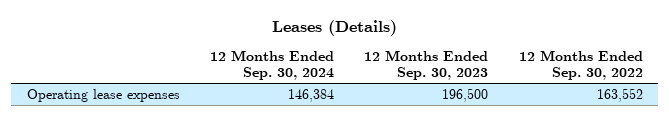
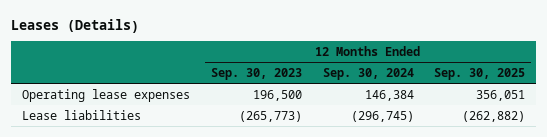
- | 12 Months Ended Sep. 30, 2024 | 12 Months Ended Sep. 30, 2023 | 12 Months Ended Sep. 30, 2022
+ | 12 Months Ended Sep. 30, 2023 | 12 Months Ended Sep. 30, 2024 | 12 Months Ended Sep. 30, 2025
+ Lease liabilities | (265,773) | (296,745) | (262,882)

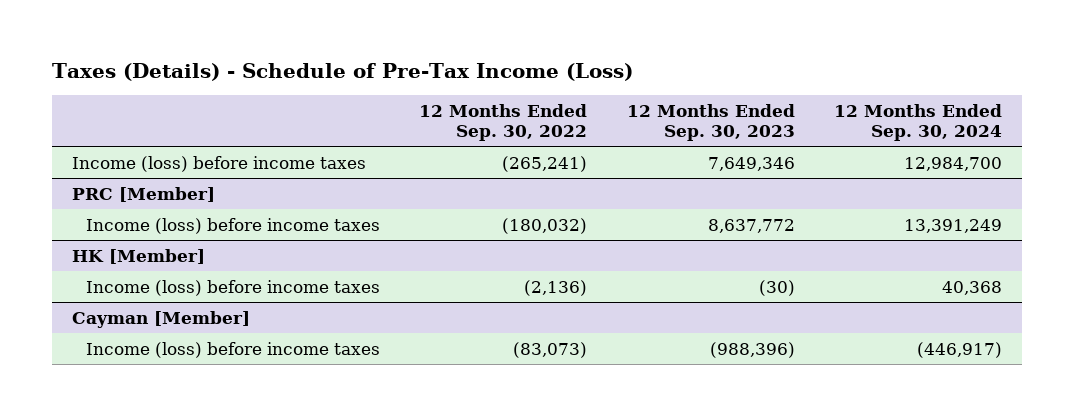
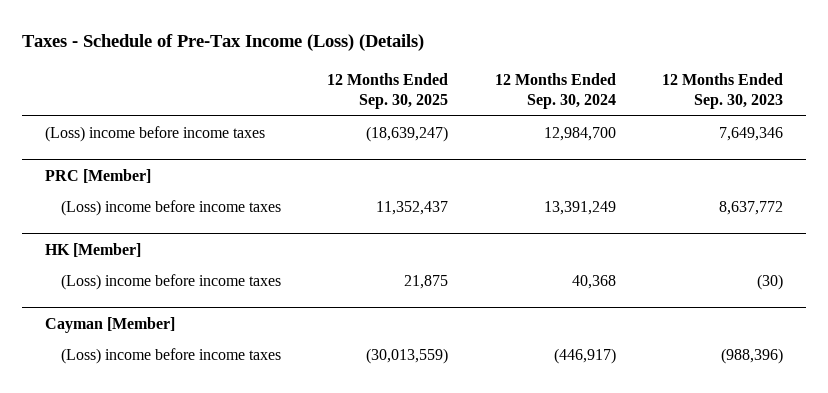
- Taxes (Details) - Schedule of Pre-Tax Income (Loss)
+ Taxes - Schedule of Pre-Tax Income (Loss) (Details)
- | 12 Months Ended Sep. 30, 2022 | 12 Months Ended Sep. 30, 2023 | 12 Months Ended Sep. 30, 2024
+ | 12 Months Ended Sep. 30, 2025 | 12 Months Ended Sep. 30, 2024 | 12 Months Ended Sep. 30, 2023
- Income (loss) before income taxes | (265,241) | 7,649,346 | 12,984,700
+ (Loss) income before income taxes | (18,639,247) | 12,984,700 | 7,649,346
@ PRC [Member]
- Income (loss) before income taxes | (180,032) | 8,637,772 | 13,391,249
+ (Loss) income before income taxes | 11,352,437 | 13,391,249 | 8,637,772
@ HK [Member]
- Income (loss) before income taxes | (2,136) | (30) | 40,368
+ (Loss) income before income taxes | 21,875 | 40,368 | (30)
@ Cayman [Member]
- Income (loss) before income taxes | (83,073) | (988,396) | (446,917)
+ (Loss) income before income taxes | (30,013,559) | (446,917) | (988,396)

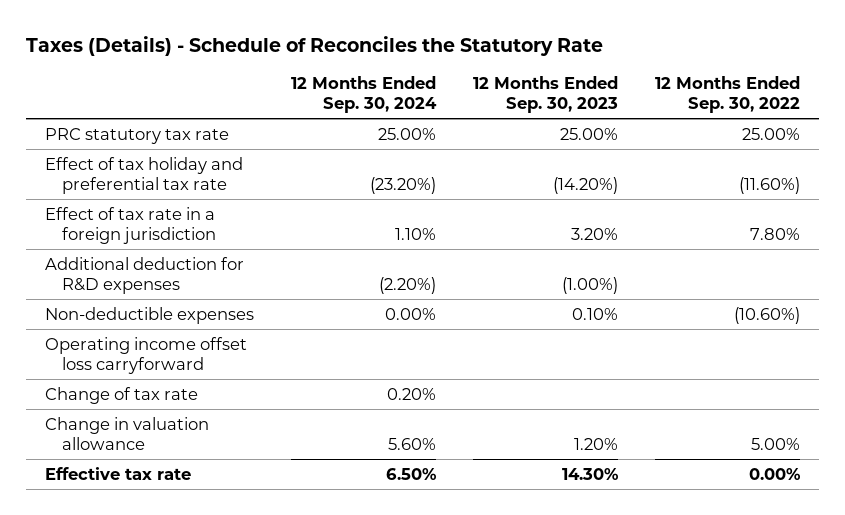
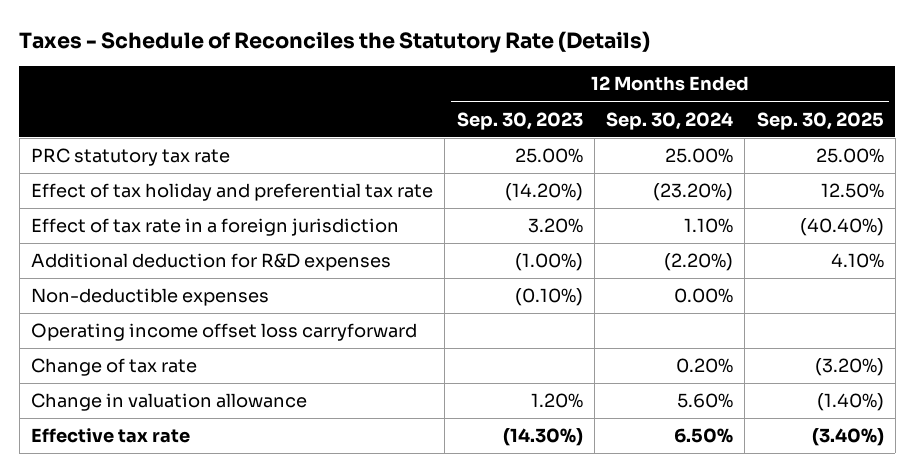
- Taxes (Details) - Schedule of Reconciles the Statutory Rate
+ Taxes - Schedule of Reconciles the Statutory Rate (Details)
- | 12 Months Ended Sep. 30, 2024 | 12 Months Ended Sep. 30, 2023 | 12 Months Ended Sep. 30, 2022
+ | 12 Months Ended Sep. 30, 2023 | 12 Months Ended Sep. 30, 2024 | 12 Months Ended Sep. 30, 2025
- Non-deductible expenses | 0.00% | 0.10% | (10.60%)
+ Non-deductible expenses | (0.10%) | 0.00% |
- Effective tax rate | 6.50% | 14.30% | 0.00%
+ Effective tax rate | (14.30%) | 6.50% | (3.40%)

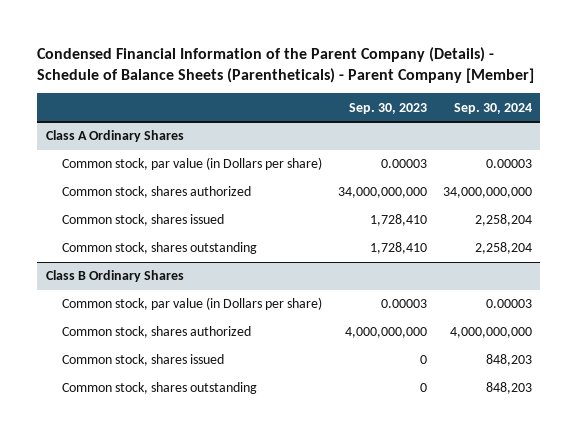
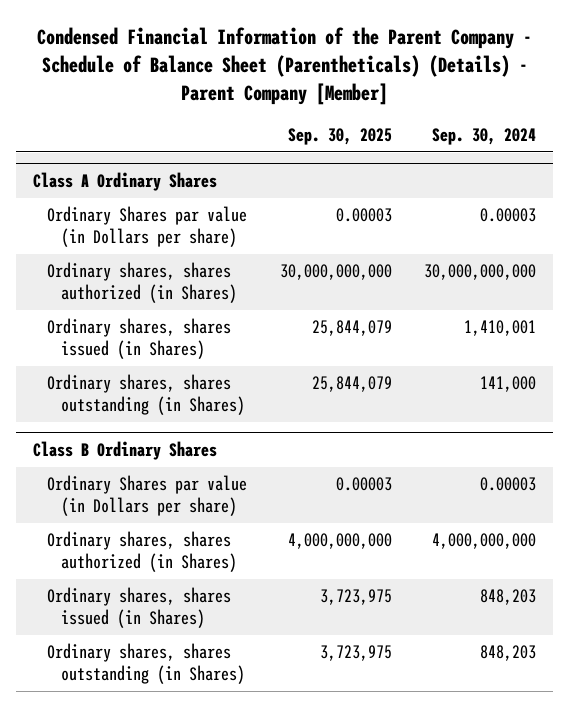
- Condensed Financial Information of the Parent Company (Details) - Schedule of Balance Sheets (Parentheticals) - Parent Company [Member]
+ Condensed Financial Information of the Parent Company - Schedule of Balance Sheet (Parentheticals) (Details) - Parent Company [Member]
- | Sep. 30, 2023 | Sep. 30, 2024
+ | Sep. 30, 2025 | Sep. 30, 2024
@ Class A Ordinary Shares
- Common stock, par value (in Dollars per share) | 0.00003 | 0.00003
- Common stock, shares authorized | 34,000,000,000 | 34,000,000,000
- Common stock, shares issued | 1,728,410 | 2,258,204
- Common stock, shares outstanding | 1,728,410 | 2,258,204
+ Ordinary Shares par value (in Dollars per share) | 0.00003 | 0.00003
+ Ordinary shares, shares authorized (in Shares) | 30,000,000,000 | 30,000,000,000
+ Ordinary shares, shares issued (in Shares) | 25,844,079 | 1,410,001
+ Ordinary shares, shares outstanding (in Shares) | 25,844,079 | 141,000
@ Class B Ordinary Shares
- Common stock, par value (in Dollars per share) | 0.00003 | 0.00003
- Common stock, shares authorized | 4,000,000,000 | 4,000,000,000
- Common stock, shares issued | 0 | 848,203
- Common stock, shares outstanding | 0 | 848,203
+ Ordinary Shares par value (in Dollars per share) | 0.00003 | 0.00003
+ Ordinary shares, shares authorized (in Shares) | 4,000,000,000 | 4,000,000,000
+ Ordinary shares, shares issued (in Shares) | 3,723,975 | 848,203
+ Ordinary shares, shares outstanding (in Shares) | 3,723,975 | 848,203

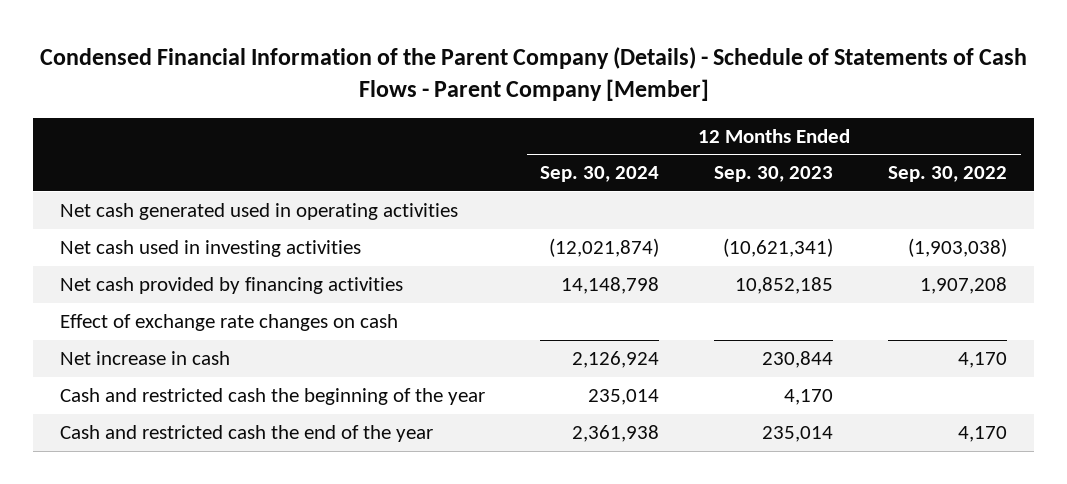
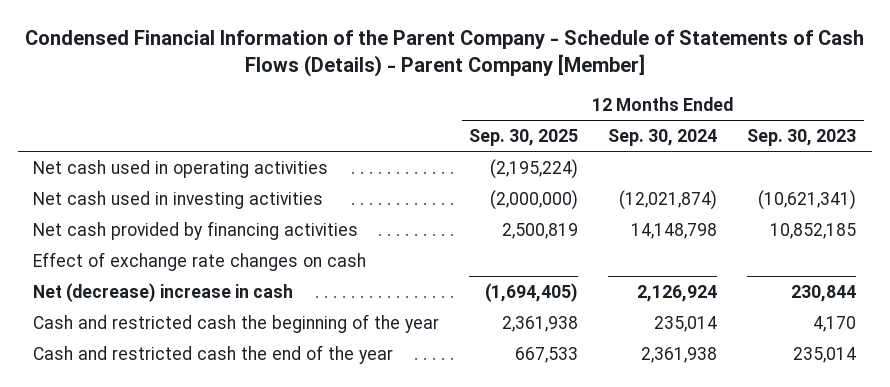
- Condensed Financial Information of the Parent Company (Details) - Schedule of Statements of Cash Flows - Parent Company [Member]
+ Condensed Financial Information of the Parent Company - Schedule of Statements of Cash Flows (Details) - Parent Company [Member]
- | 12 Months Ended Sep. 30, 2024 | 12 Months Ended Sep. 30, 2023 | 12 Months Ended Sep. 30, 2022
+ | 12 Months Ended Sep. 30, 2025 | 12 Months Ended Sep. 30, 2024 | 12 Months Ended Sep. 30, 2023
- Net cash generated used in operating activities
+ Net cash used in operating activities | (2,195,224) | |
- Net increase in cash | 2,126,924 | 230,844 | 4,170
+ Net (decrease) increase in cash | (1,694,405) | 2,126,924 | 230,844

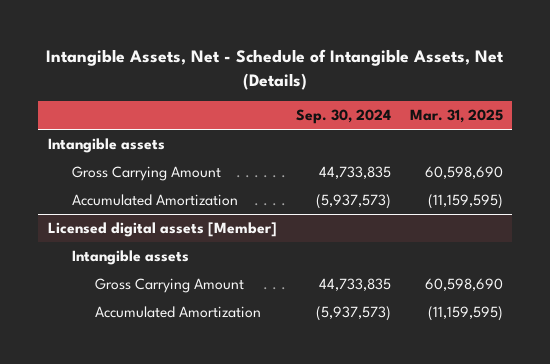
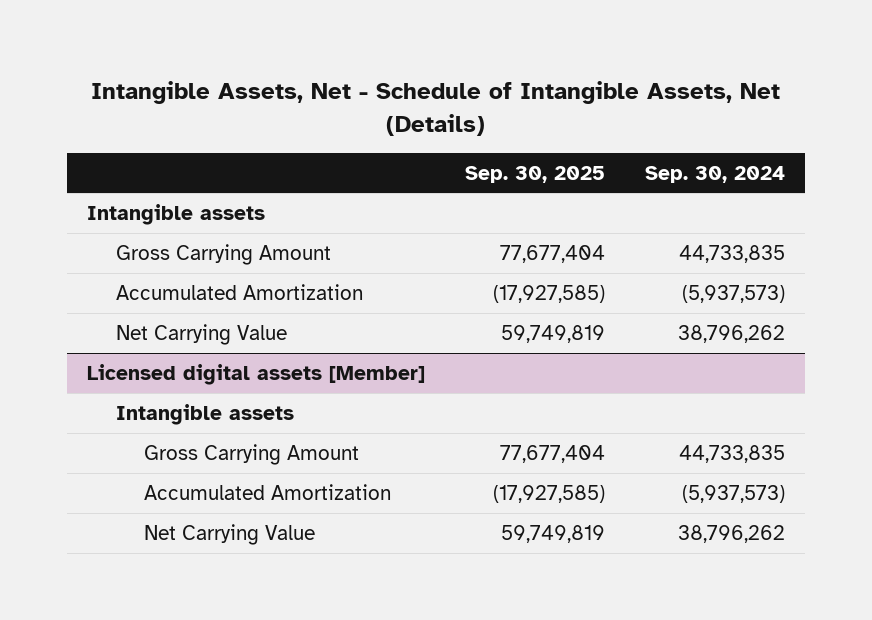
- | Sep. 30, 2024 | Mar. 31, 2025
+ | Sep. 30, 2025 | Sep. 30, 2024
+ Net Carrying Value | 59,749,819 | 38,796,262
@ Licensed digital assets [Member]
+ Net Carrying Value | 59,749,819 | 38,796,262

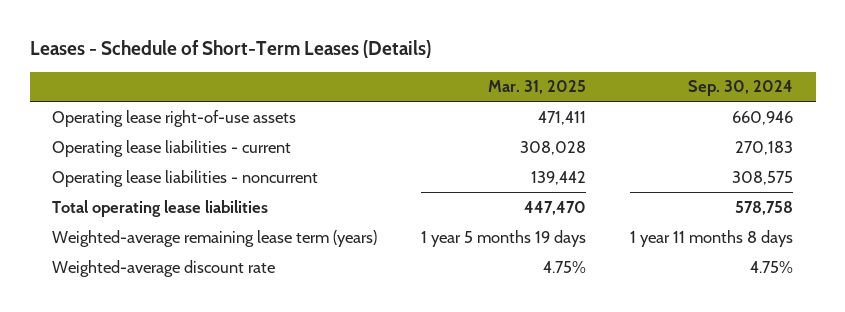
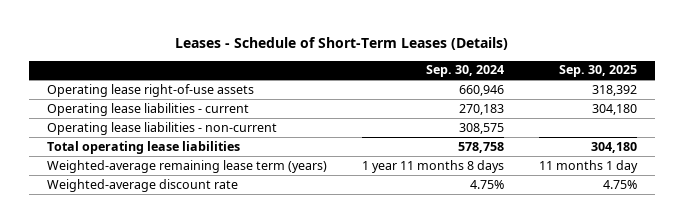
- | Mar. 31, 2025 | Sep. 30, 2024
+ | Sep. 30, 2024 | Sep. 30, 2025
- Operating lease liabilities - noncurrent | 139,442 | 308,575
+ Operating lease liabilities - non-current | 308,575 |

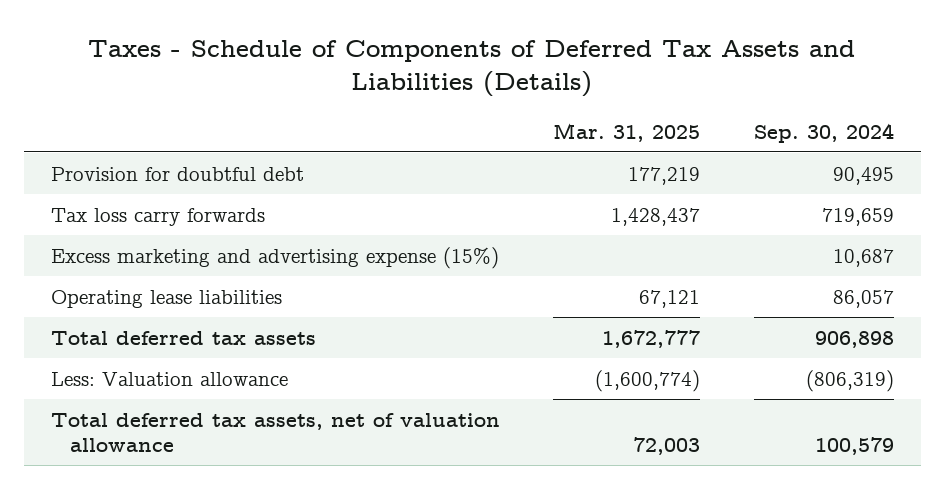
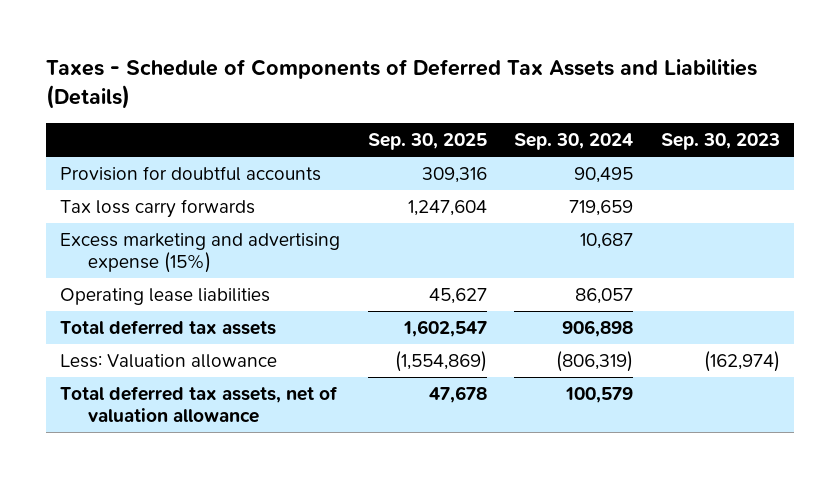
- | Mar. 31, 2025 | Sep. 30, 2024
+ | Sep. 30, 2025 | Sep. 30, 2024 | Sep. 30, 2023
- Provision for doubtful debt | 177,219 | 90,495
+ Provision for doubtful accounts | 309,316 | 90,495 |

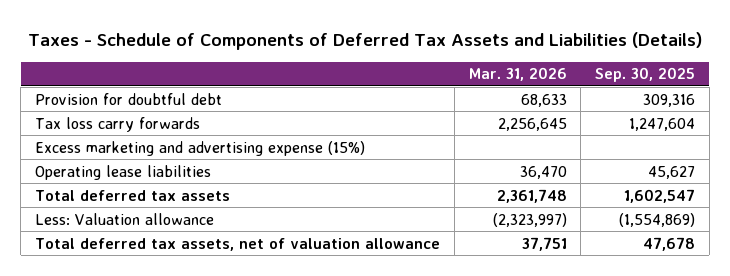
- | Sep. 30, 2025 | Sep. 30, 2024 | Sep. 30, 2023
+ | Mar. 31, 2026 | Sep. 30, 2025
- Provision for doubtful accounts | 309,316 | 90,495 |
+ Provision for doubtful debt | 68,633 | 309,316

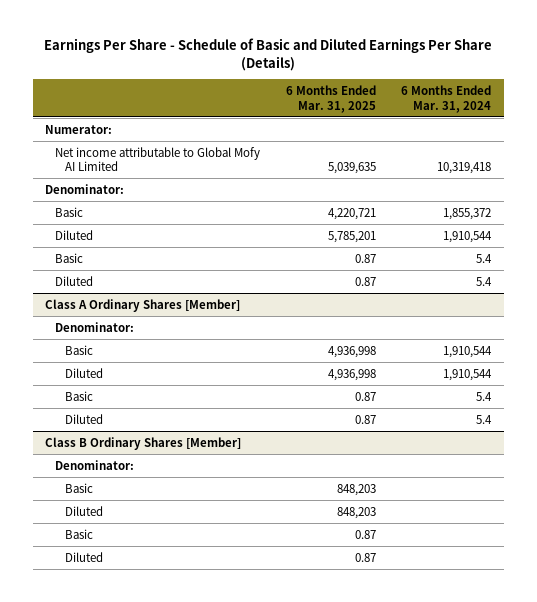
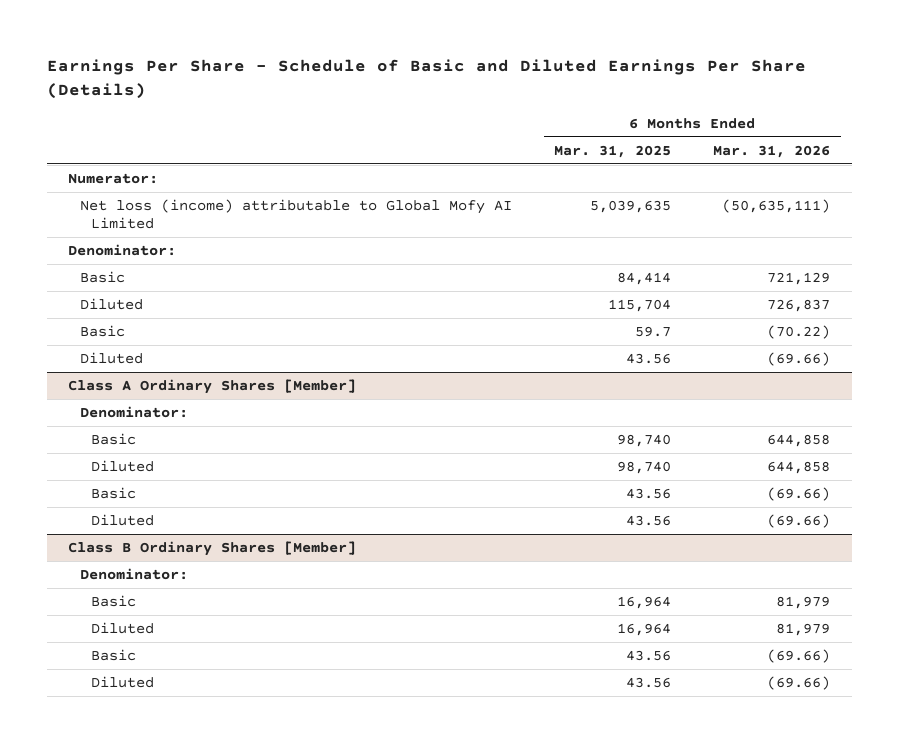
- | 6 Months Ended Mar. 31, 2025 | 6 Months Ended Mar. 31, 2024
+ | 6 Months Ended Mar. 31, 2025 | 6 Months Ended Mar. 31, 2026
- Net income attributable to Global Mofy AI Limited | 5,039,635 | 10,319,418
+ Net loss (income) attributable to Global Mofy AI Limited | 5,039,635 | (50,635,111)
- Basic | 4,220,721 | 1,855,372
- Diluted | 5,785,201 | 1,910,544
- Basic | 0.87 | 5.4
- Diluted | 0.87 | 5.4
+ Basic | 84,414 | 721,129
+ Diluted | 115,704 | 726,837
+ Basic | 59.7 | (70.22)
+ Diluted | 43.56 | (69.66)
@ Class A Ordinary Shares [Member]
- Basic | 4,936,998 | 1,910,544
- Diluted | 4,936,998 | 1,910,544
- Basic | 0.87 | 5.4
- Diluted | 0.87 | 5.4
+ Basic | 98,740 | 644,858
+ Diluted | 98,740 | 644,858
+ Basic | 43.56 | (69.66)
+ Diluted | 43.56 | (69.66)
@ Class B Ordinary Shares [Member]
- Basic | 848,203 |
- Diluted | 848,203 |
- Basic | 0.87 |
- Diluted | 0.87 |
+ Basic | 16,964 | 81,979
+ Diluted | 16,964 | 81,979
+ Basic | 43.56 | (69.66)
+ Diluted | 43.56 | (69.66)

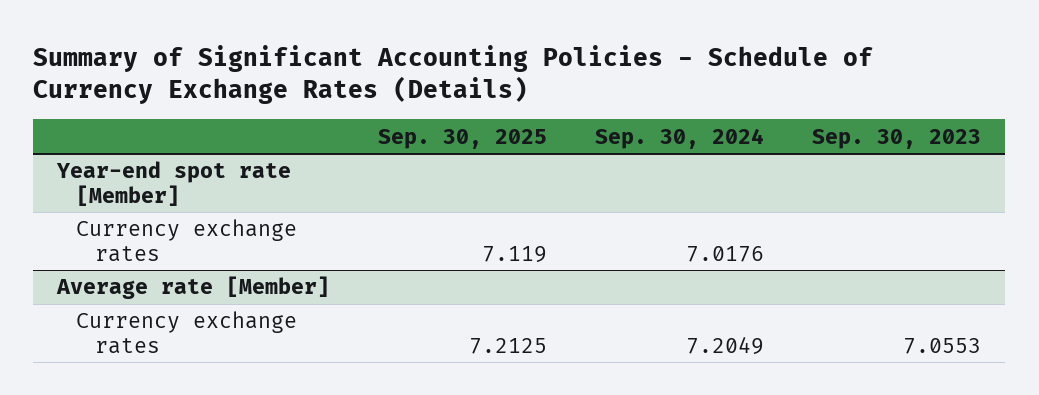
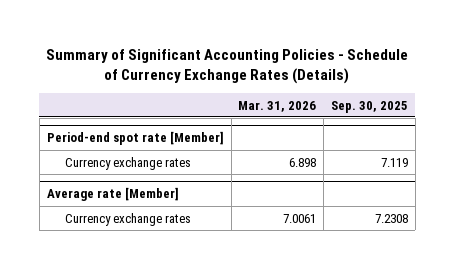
- | Sep. 30, 2025 | Sep. 30, 2024 | Sep. 30, 2023
+ | Mar. 31, 2026 | Sep. 30, 2025
- Year-end spot rate [Member]
+ Period-end spot rate [Member]
@ Average rate [Member]
- Currency exchange rates | 7.2125 | 7.2049 | 7.0553
+ Currency exchange rates | 7.0061 | 7.2308

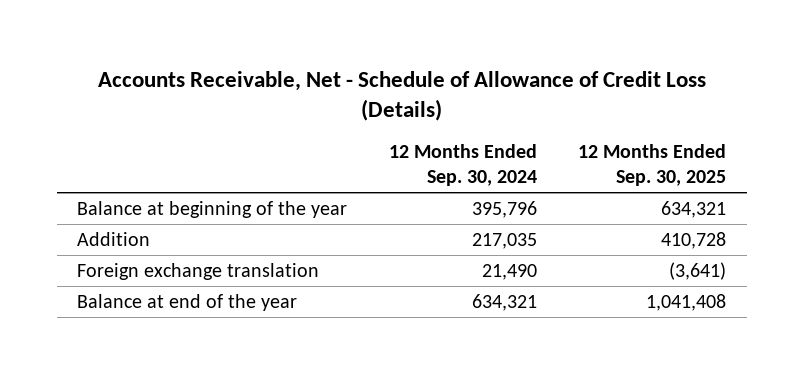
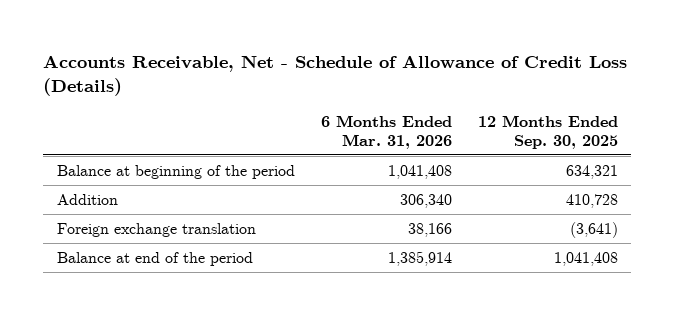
- | 12 Months Ended Sep. 30, 2024 | 12 Months Ended Sep. 30, 2025
+ | 6 Months Ended Mar. 31, 2026 | 12 Months Ended Sep. 30, 2025
- Balance at beginning of the year | 395,796 | 634,321
+ Balance at beginning of the period | 1,041,408 | 634,321
- Balance at end of the year | 634,321 | 1,041,408
+ Balance at end of the period | 1,385,914 | 1,041,408

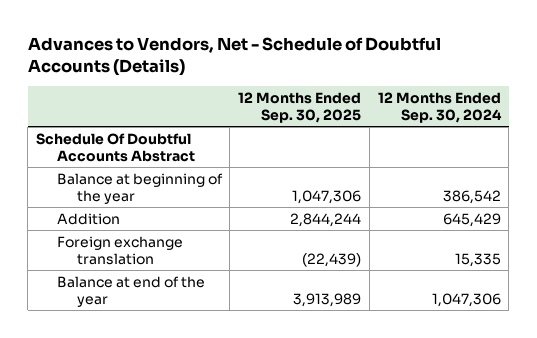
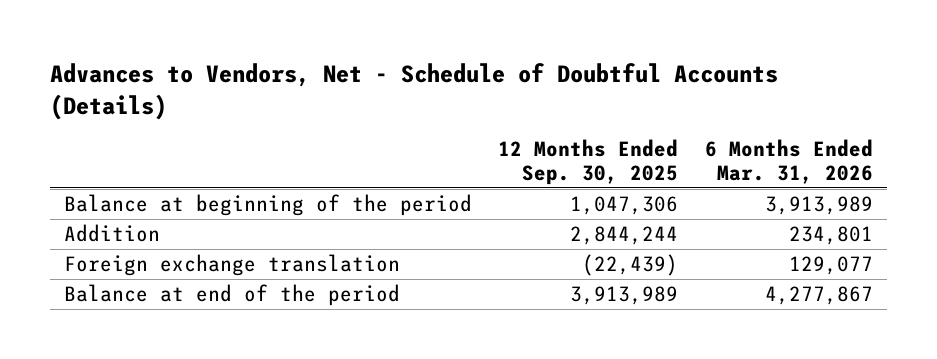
- | 12 Months Ended Sep. 30, 2025 | 12 Months Ended Sep. 30, 2024
+ | 12 Months Ended Sep. 30, 2025 | 6 Months Ended Mar. 31, 2026
- Schedule Of Doubtful Accounts Abstract
- Balance at beginning of the year | 1,047,306 | 386,542
+ Balance at beginning of the period | 1,047,306 | 3,913,989
- Balance at end of the year | 3,913,989 | 1,047,306
+ Balance at end of the period | 3,913,989 | 4,277,867

